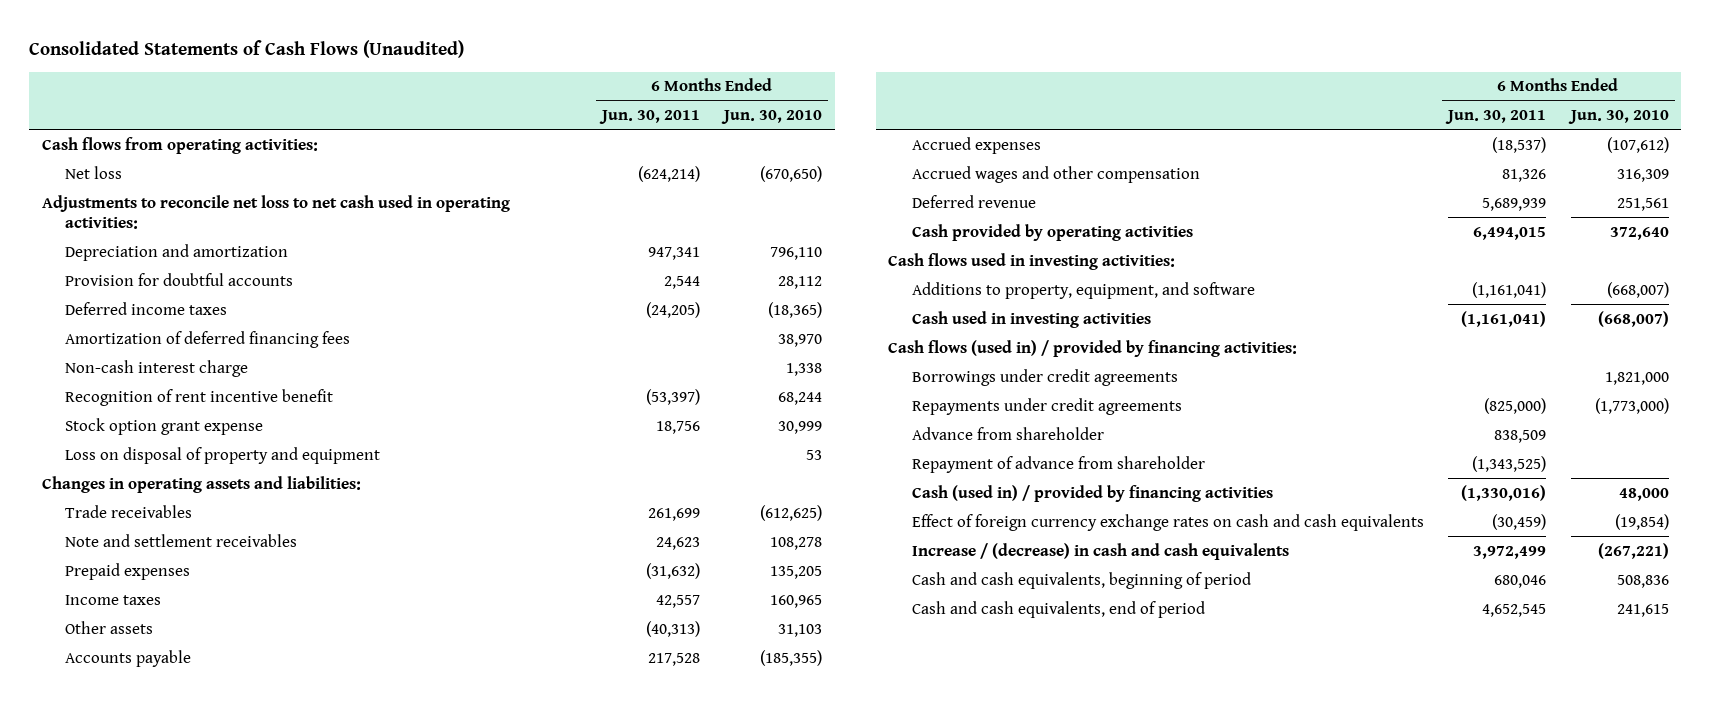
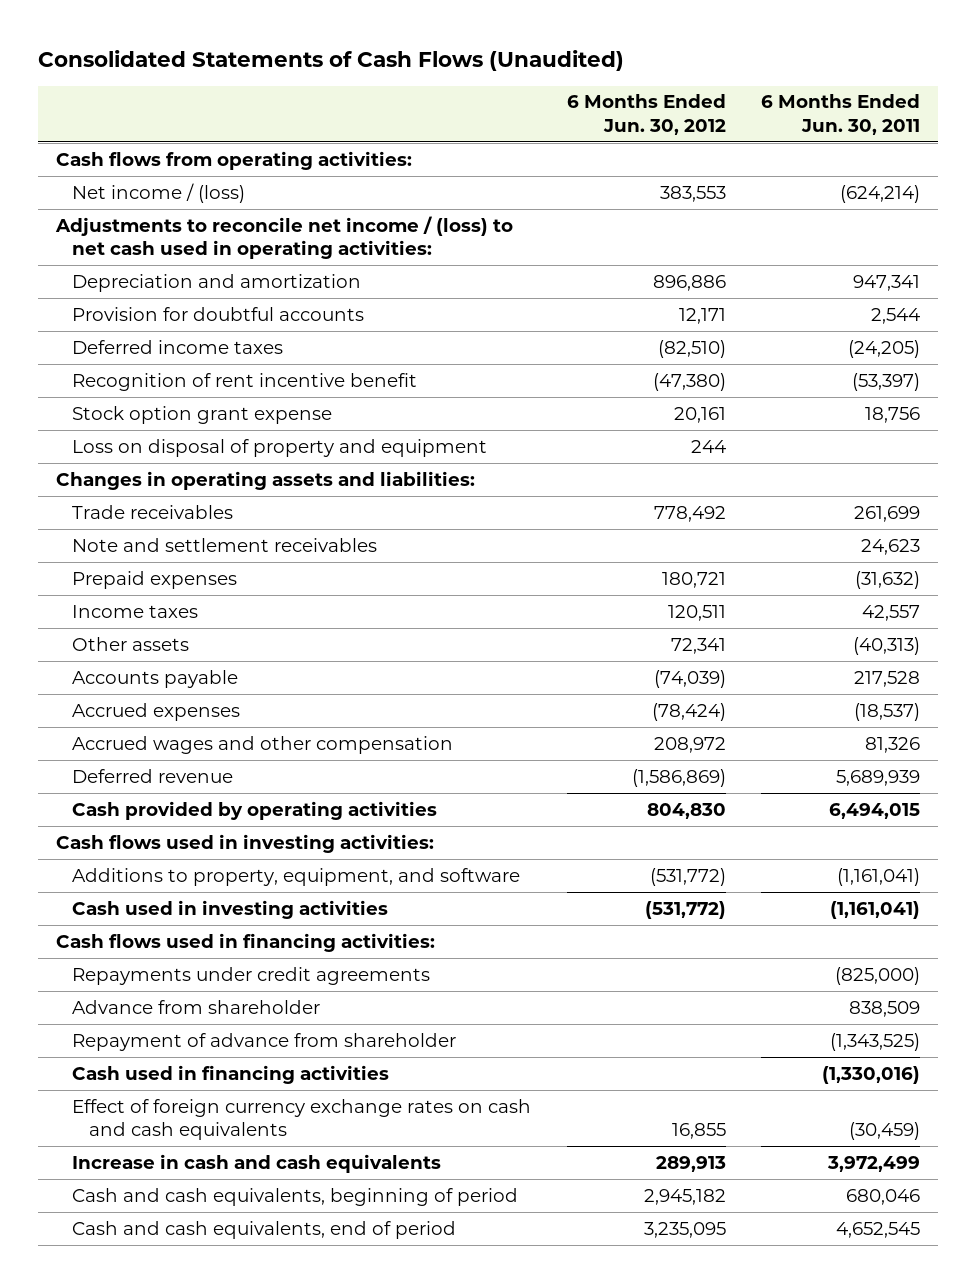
- | 6 Months Ended Jun. 30, 2011 | 6 Months Ended Jun. 30, 2010
+ | 6 Months Ended Jun. 30, 2012 | 6 Months Ended Jun. 30, 2011
- Net loss | (624,214) | (670,650)
- Adjustments to reconcile net loss to net cash used in operating activities:
+ Net income / (loss) | 383,553 | (624,214)
+ Adjustments to reconcile net income / (loss) to net cash used in operating activities:
- Amortization of deferred financing fees | | 38,970
- Non-cash interest charge | | 1,338
- Cash flows (used in) / provided by financing activities:
- Borrowings under credit agreements | | 1,821,000
+ Cash flows used in financing activities:
- Cash (used in) / provided by financing activities | (1,330,016) | 48,000
+ Cash used in financing activities | | (1,330,016)
- Increase / (decrease) in cash and cash equivalents | 3,972,499 | (267,221)
+ Increase in cash and cash equivalents | 289,913 | 3,972,499

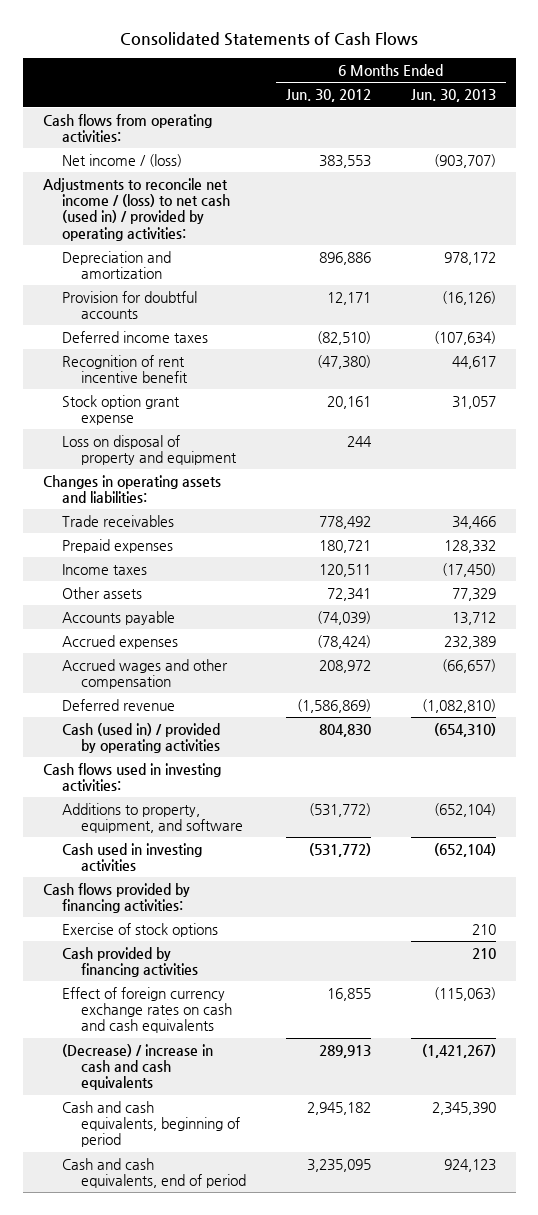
- Consolidated Statements of Cash Flows (Unaudited)
+ Consolidated Statements of Cash Flows
- | 6 Months Ended Jun. 30, 2012 | 6 Months Ended Jun. 30, 2011
+ | 6 Months Ended Jun. 30, 2012 | 6 Months Ended Jun. 30, 2013
- Adjustments to reconcile net income / (loss) to net cash used in operating activities:
+ Adjustments to reconcile net income / (loss) to net cash (used in) / provided by operating activities:
- Note and settlement receivables | | 24,623
- Cash provided by operating activities | 804,830 | 6,494,015
+ Cash (used in) / provided by operating activities | 804,830 | (654,310)
- Cash flows used in financing activities:
- Repayments under credit agreements | | (825,000)
- Advance from shareholder | | 838,509
- Repayment of advance from shareholder | | (1,343,525)
- Cash used in financing activities | | (1,330,016)
+ Cash flows provided by financing activities:
+ Exercise of stock options | | 210
+ Cash provided by financing activities | | 210
- Increase in cash and cash equivalents | 289,913 | 3,972,499
+ (Decrease) / increase in cash and cash equivalents | 289,913 | (1,421,267)

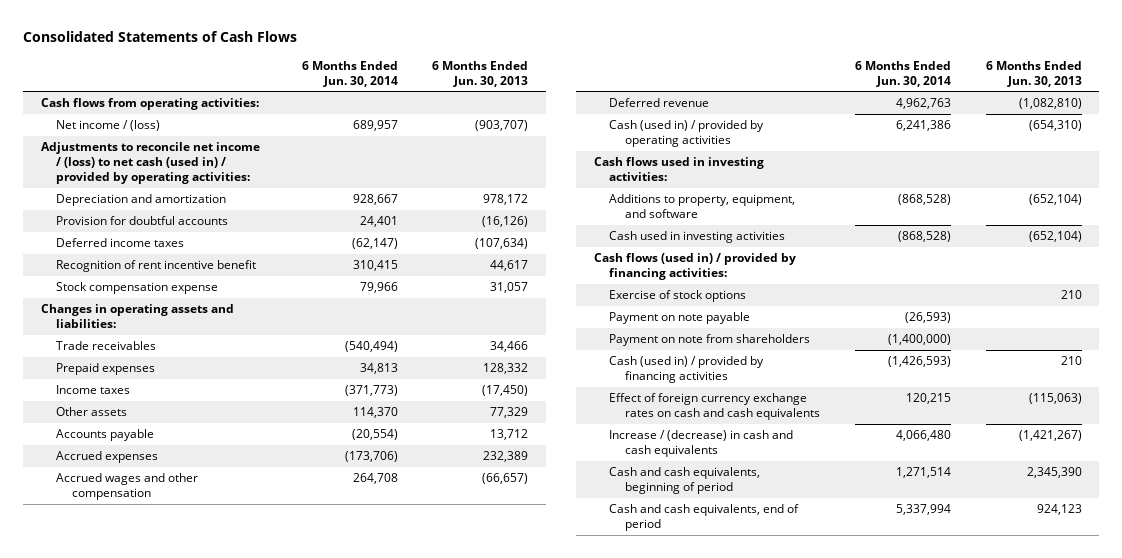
- | 6 Months Ended Jun. 30, 2012 | 6 Months Ended Jun. 30, 2013
+ | 6 Months Ended Jun. 30, 2014 | 6 Months Ended Jun. 30, 2013
- Stock option grant expense | 20,161 | 31,057
- Loss on disposal of property and equipment | 244 |
+ Stock compensation expense | 79,966 | 31,057
- Cash flows provided by financing activities:
+ Cash flows (used in) / provided by financing activities:
- Cash provided by financing activities | | 210
+ Payment on note payable | (26,593) |
+ Payment on note from shareholders | (1,400,000) |
+ Cash (used in) / provided by financing activities | (1,426,593) | 210
- (Decrease) / increase in cash and cash equivalents | 289,913 | (1,421,267)
+ Increase / (decrease) in cash and cash equivalents | 4,066,480 | (1,421,267)

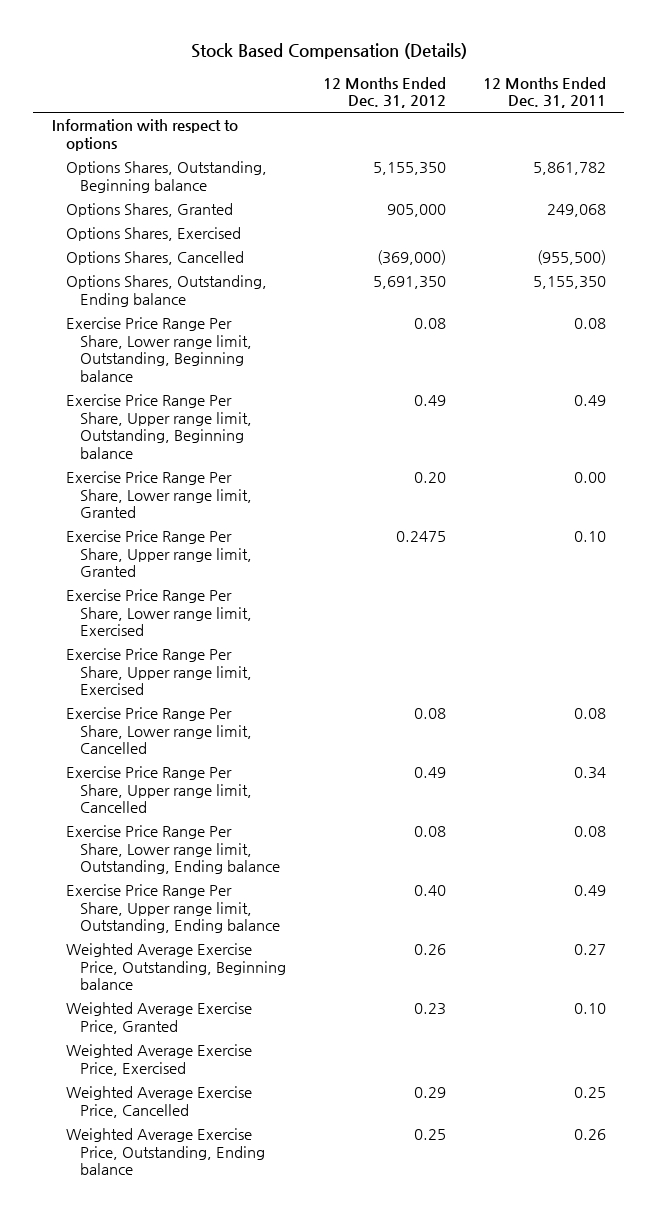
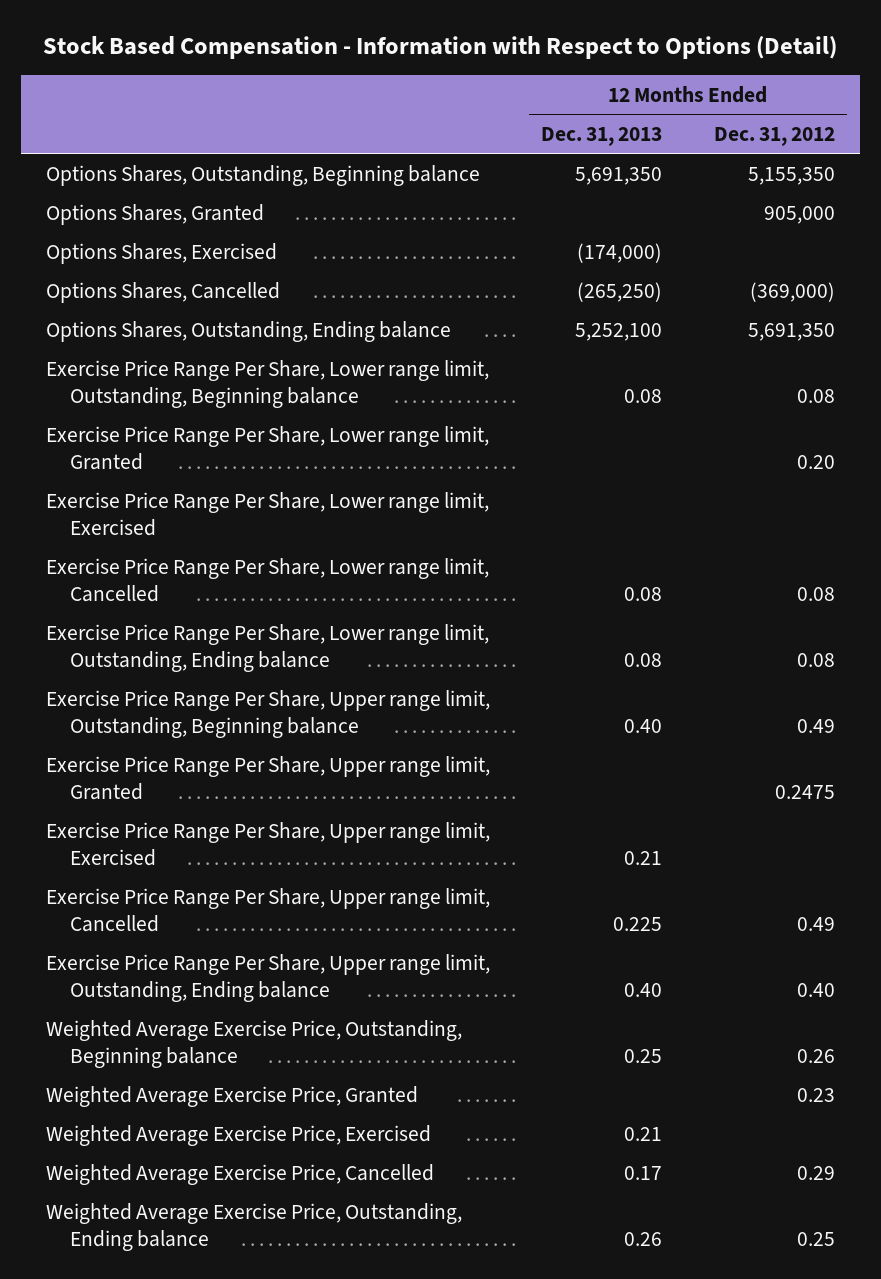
- Stock Based Compensation (Details)
+ Stock Based Compensation - Information with Respect to Options (Detail)
- | 12 Months Ended Dec. 31, 2012 | 12 Months Ended Dec. 31, 2011
+ | 12 Months Ended Dec. 31, 2013 | 12 Months Ended Dec. 31, 2012
- Information with respect to options
moved down: Exercise Price Range Per Share, Upper range limit, Outstanding, Beginning balance | 0.40 | 0.49
moved down: Exercise Price Range Per Share, Upper range limit, Granted | | 0.2475
moved down: Exercise Price Range Per Share, Upper range limit, Exercised | 0.21 |
moved down: Exercise Price Range Per Share, Upper range limit, Cancelled | 0.225 | 0.49

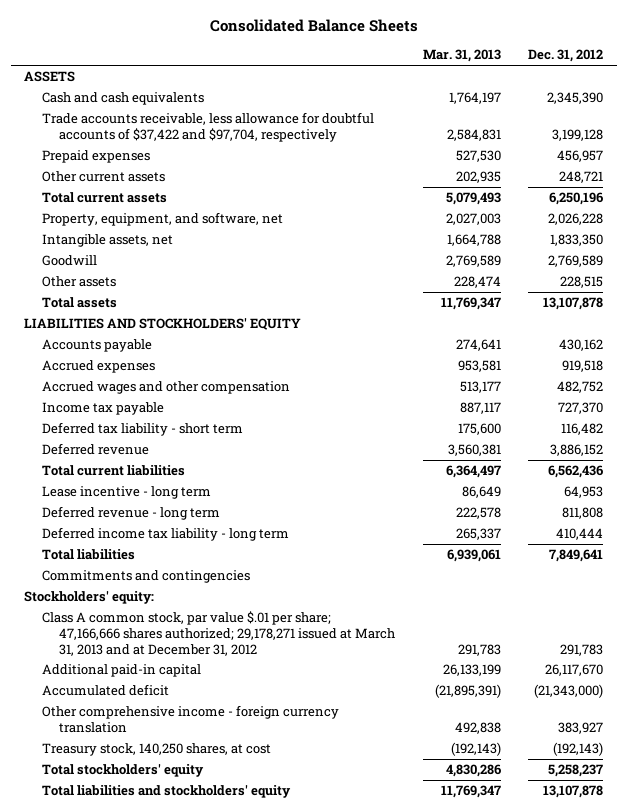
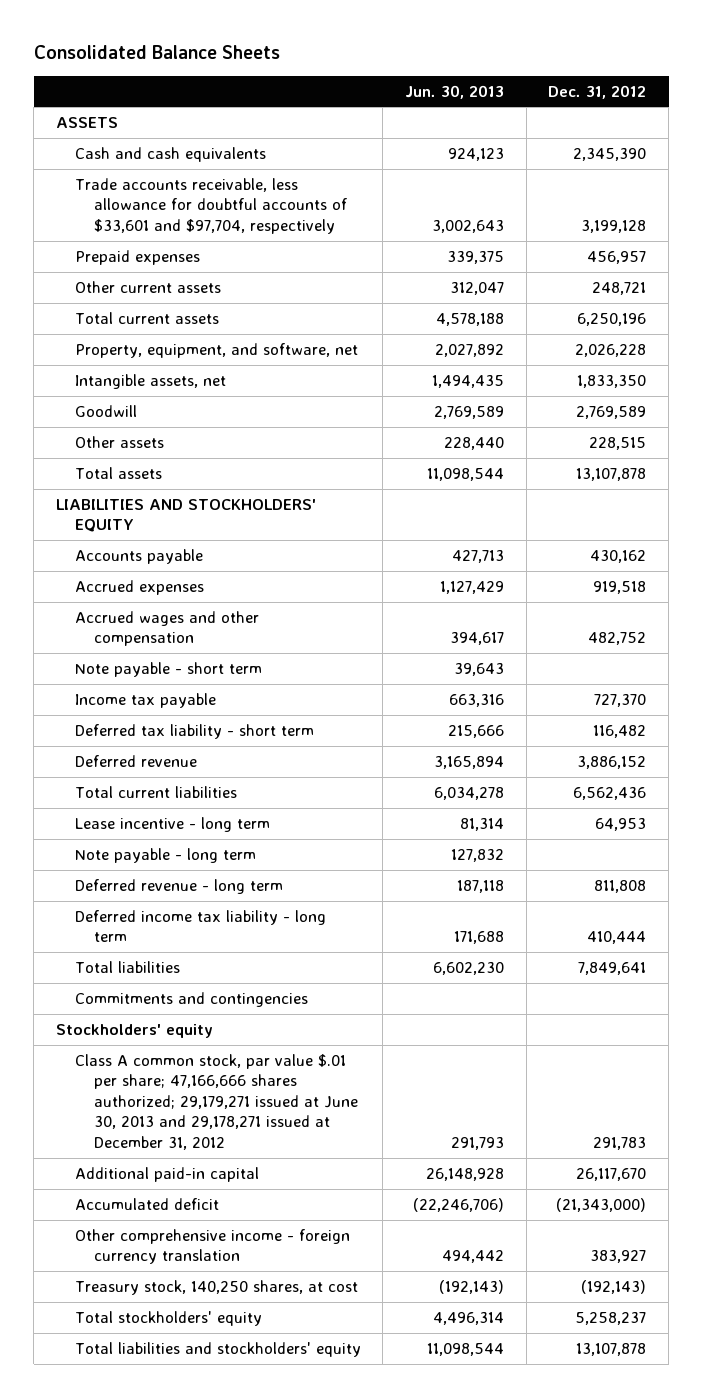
- | Mar. 31, 2013 | Dec. 31, 2012
+ | Jun. 30, 2013 | Dec. 31, 2012
- Trade accounts receivable, less allowance for doubtful accounts of $37,422 and $97,704, respectively | 2,584,831 | 3,199,128
+ Trade accounts receivable, less allowance for doubtful accounts of $33,601 and $97,704, respectively | 3,002,643 | 3,199,128
+ Note payable - short term | 39,643 |
+ Note payable - long term | 127,832 |
- Stockholders' equity:
- Class A common stock, par value $.01 per share; 47,166,666 shares authorized; 29,178,271 issued at March 31, 2013 and at December 31, 2012 | 291,783 | 291,783
+ Stockholders' equity
+ Class A common stock, par value $.01 per share; 47,166,666 shares authorized; 29,179,271 issued at June 30, 2013 and 29,178,271 issued at December 31, 2012 | 291,793 | 291,783

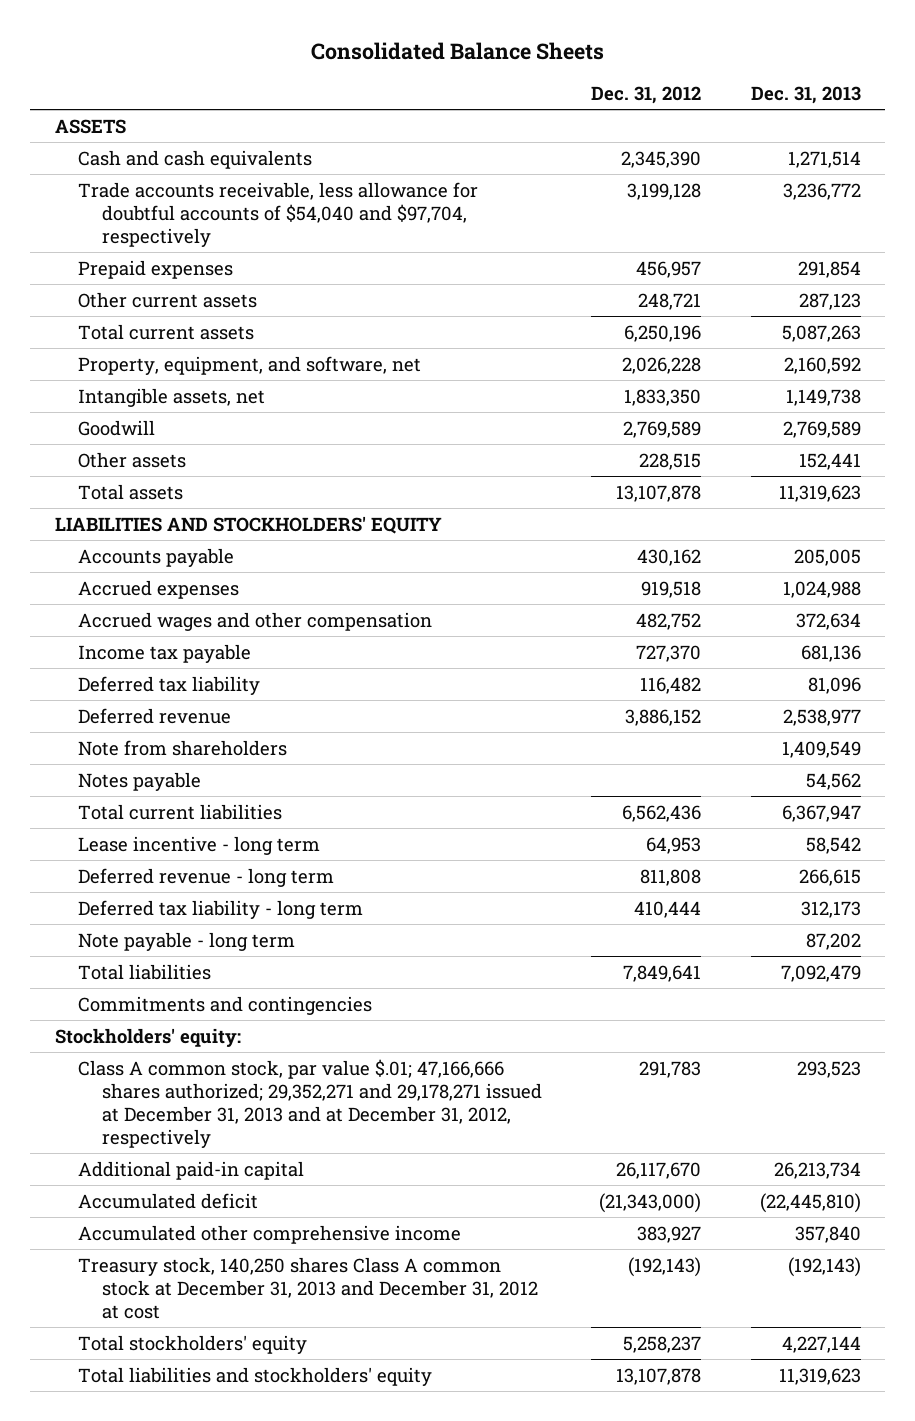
- | Jun. 30, 2013 | Dec. 31, 2012
+ | Dec. 31, 2012 | Dec. 31, 2013
- Trade accounts receivable, less allowance for doubtful accounts of $33,601 and $97,704, respectively | 3,002,643 | 3,199,128
+ Trade accounts receivable, less allowance for doubtful accounts of $54,040 and $97,704, respectively | 3,199,128 | 3,236,772
- Note payable - short term | 39,643 |
- Deferred tax liability - short term | 215,666 | 116,482
+ Deferred tax liability | 116,482 | 81,096
+ Note from shareholders | | 1,409,549
+ Notes payable | | 54,562
- Deferred income tax liability - long term | 171,688 | 410,444
+ Deferred tax liability - long term | 410,444 | 312,173
moved down: Note payable - long term | | 87,202
- Stockholders' equity
- Class A common stock, par value $.01 per share; 47,166,666 shares authorized; 29,179,271 issued at June 30, 2013 and 29,178,271 issued at December 31, 2012 | 291,793 | 291,783
+ Stockholders' equity:
+ Class A common stock, par value $.01; 47,166,666 shares authorized; 29,352,271 and 29,178,271 issued at December 31, 2013 and at December 31, 2012, respectively | 291,783 | 293,523
- Other comprehensive income - foreign currency translation | 494,442 | 383,927
- Treasury stock, 140,250 shares, at cost | (192,143) | (192,143)
+ Accumulated other comprehensive income | 383,927 | 357,840
+ Treasury stock, 140,250 shares Class A common stock at December 31, 2013 and December 31, 2012 at cost | (192,143) | (192,143)

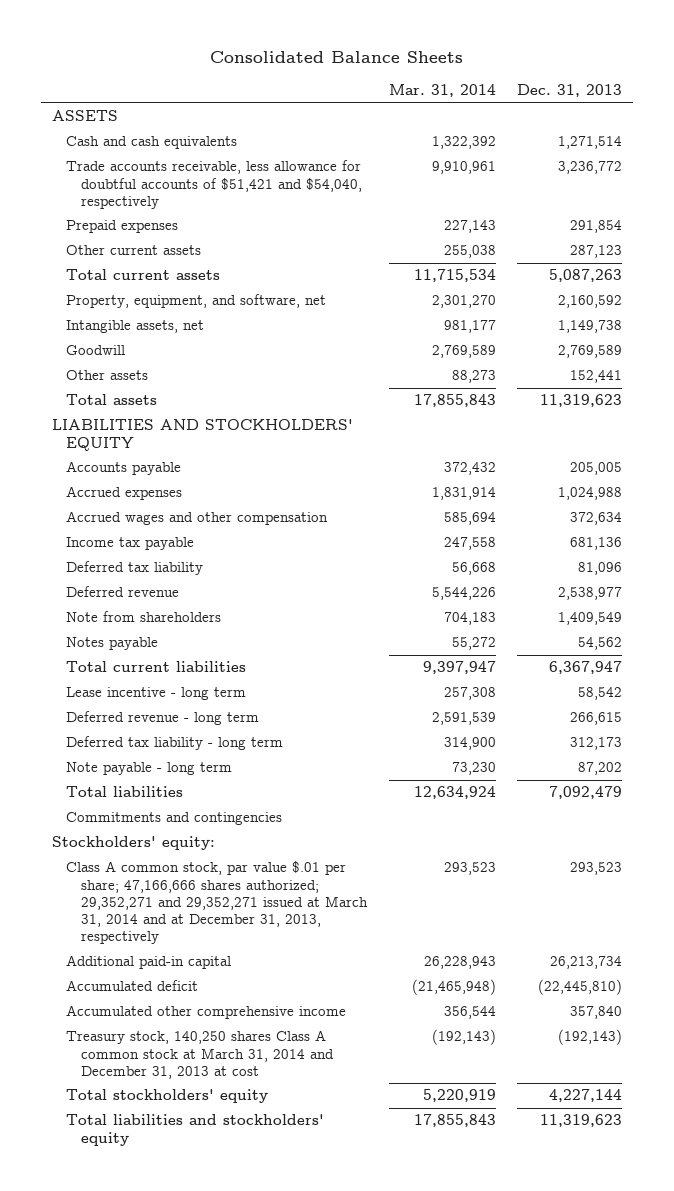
- | Dec. 31, 2012 | Dec. 31, 2013
+ | Mar. 31, 2014 | Dec. 31, 2013
- Trade accounts receivable, less allowance for doubtful accounts of $54,040 and $97,704, respectively | 3,199,128 | 3,236,772
+ Trade accounts receivable, less allowance for doubtful accounts of $51,421 and $54,040, respectively | 9,910,961 | 3,236,772
- Class A common stock, par value $.01; 47,166,666 shares authorized; 29,352,271 and 29,178,271 issued at December 31, 2013 and at December 31, 2012, respectively | 291,783 | 293,523
+ Class A common stock, par value $.01 per share; 47,166,666 shares authorized; 29,352,271 and 29,352,271 issued at March 31, 2014 and at December 31, 2013, respectively | 293,523 | 293,523
- Treasury stock, 140,250 shares Class A common stock at December 31, 2013 and December 31, 2012 at cost | (192,143) | (192,143)
+ Treasury stock, 140,250 shares Class A common stock at March 31, 2014 and December 31, 2013 at cost | (192,143) | (192,143)

